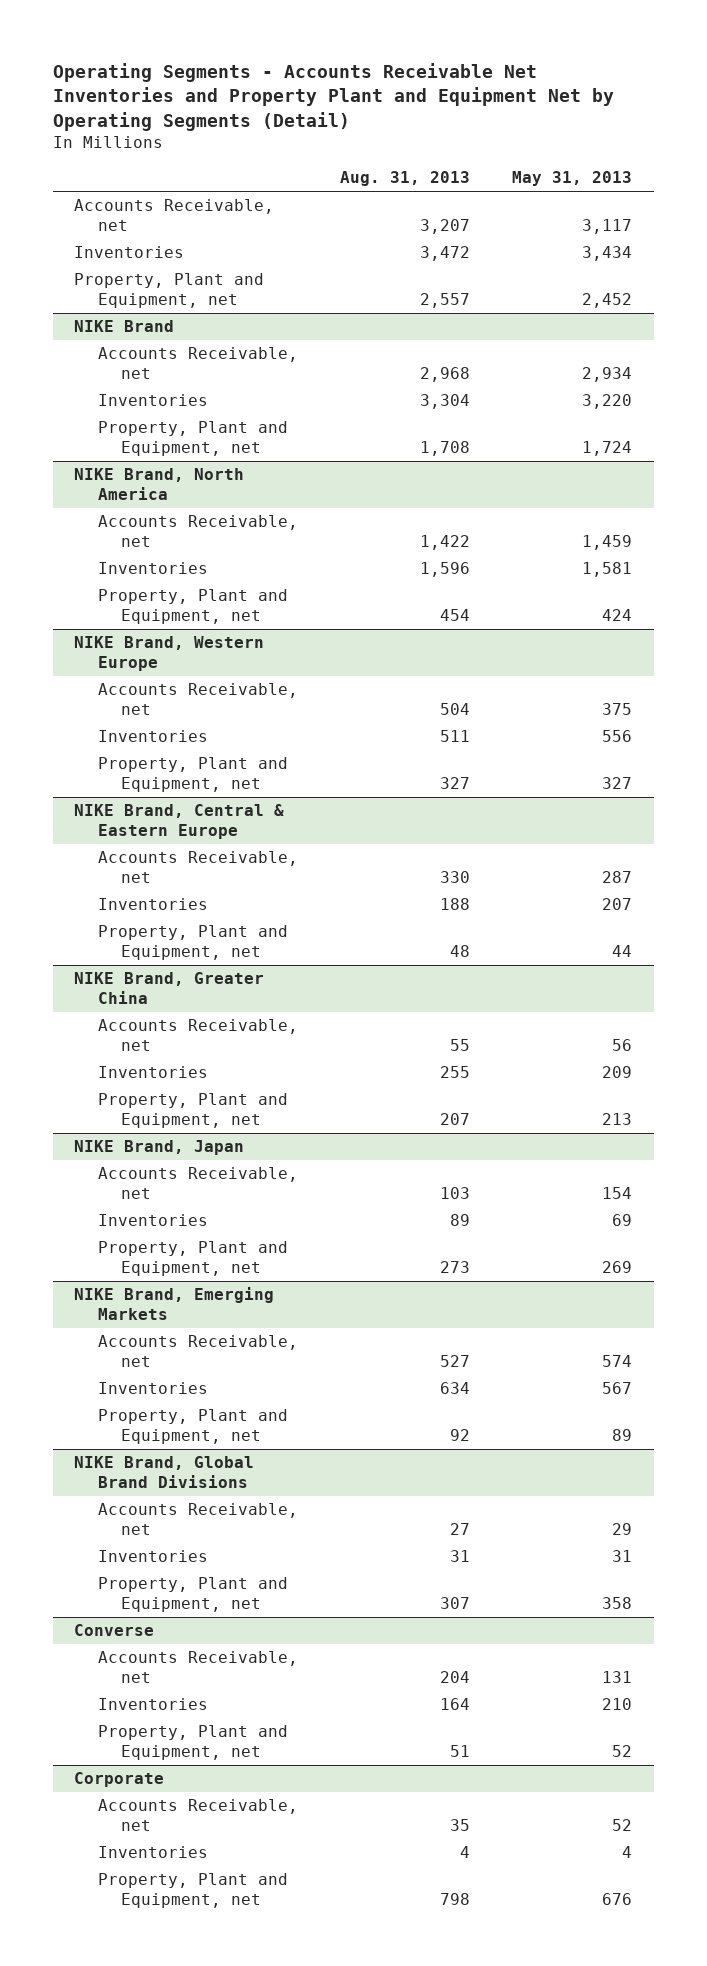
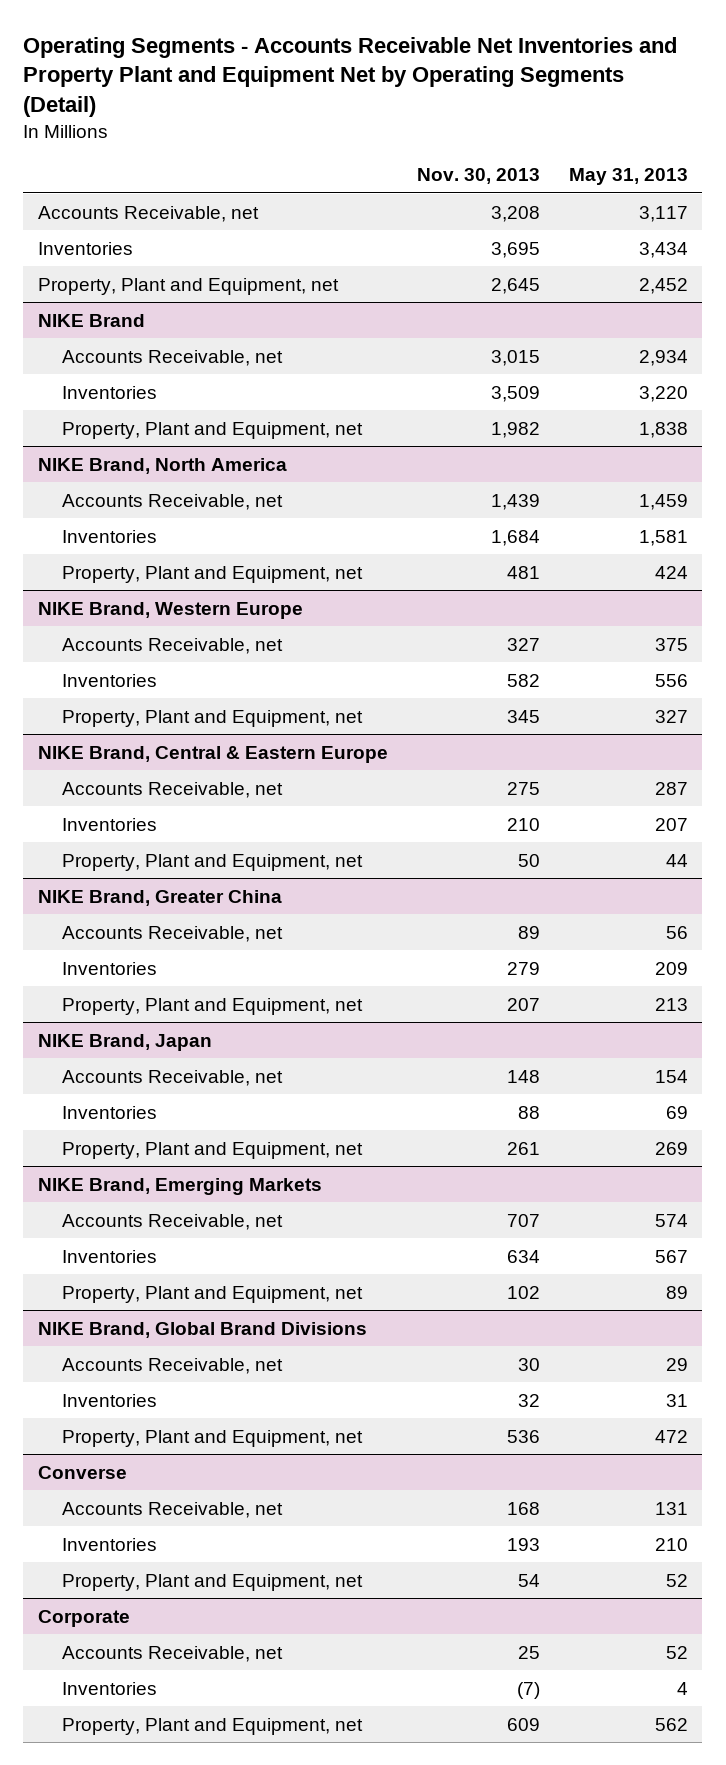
- | Aug. 31, 2013 | May 31, 2013
+ | Nov. 30, 2013 | May 31, 2013
@ NIKE Brand
- Property, Plant and Equipment, net | 1,708 | 1,724
+ Property, Plant and Equipment, net | 1,982 | 1,838
@ NIKE Brand, Global Brand Divisions
- Property, Plant and Equipment, net | 307 | 358
+ Property, Plant and Equipment, net | 536 | 472
@ Corporate
- Property, Plant and Equipment, net | 798 | 676
+ Property, Plant and Equipment, net | 609 | 562

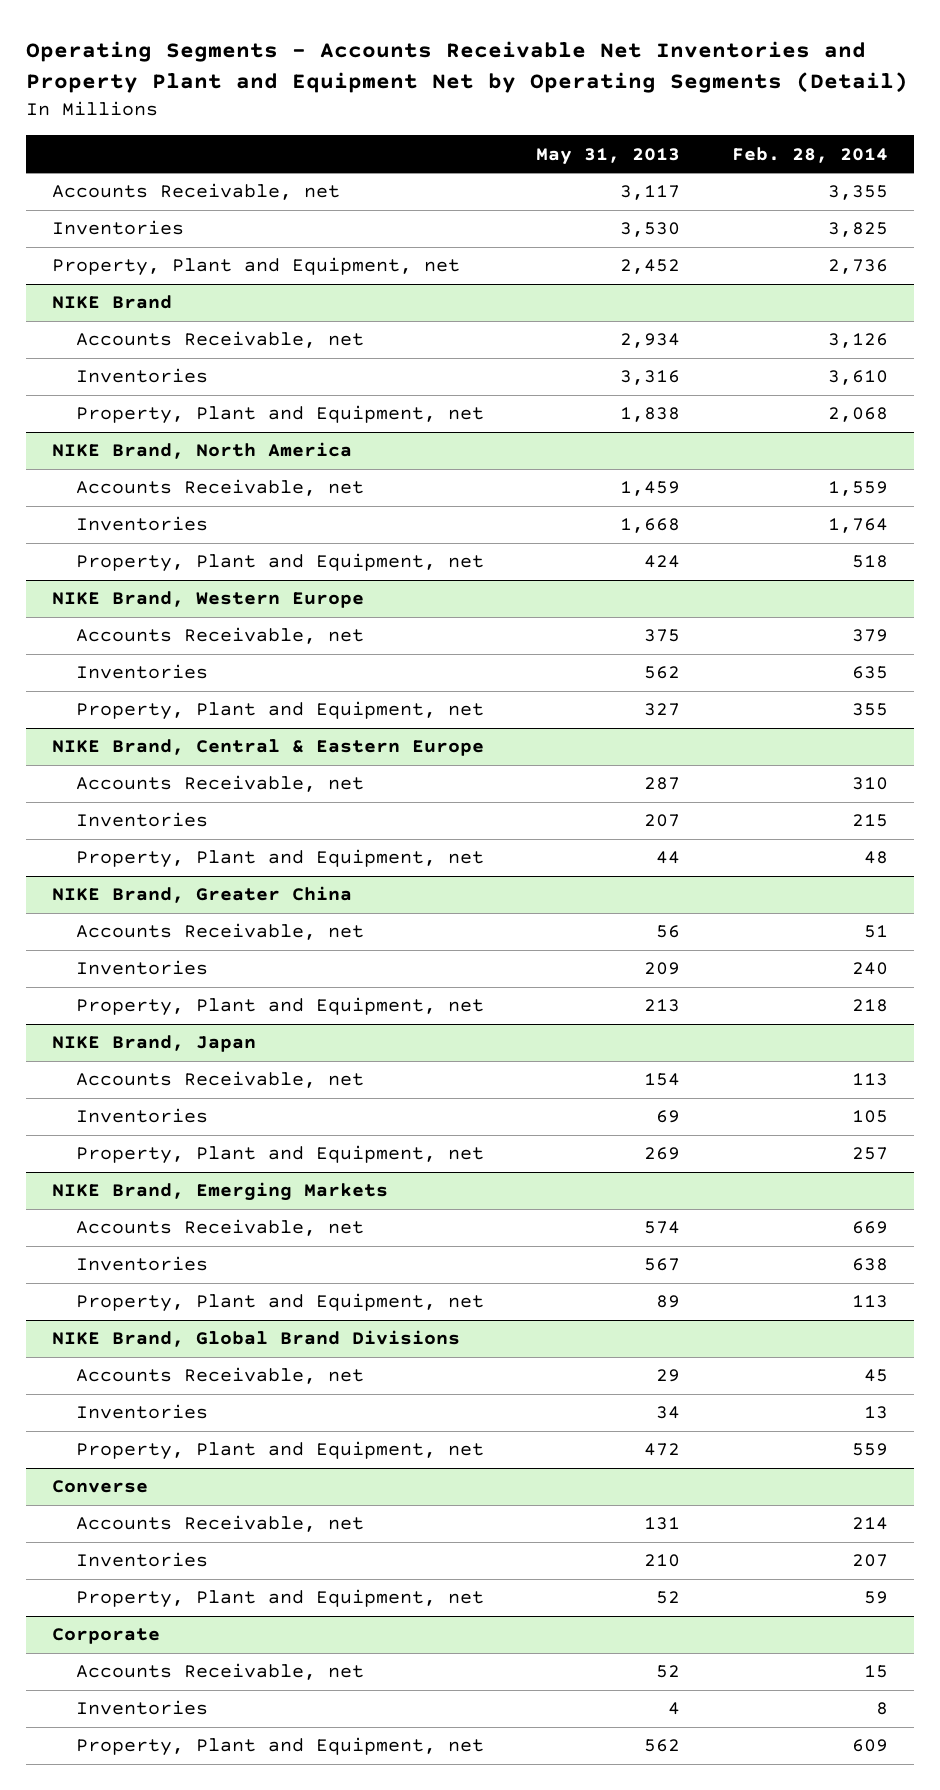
- | Nov. 30, 2013 | May 31, 2013
+ | May 31, 2013 | Feb. 28, 2014
- Inventories | 3,695 | 3,434
+ Inventories | 3,530 | 3,825
@ NIKE Brand
- Inventories | 3,509 | 3,220
+ Inventories | 3,316 | 3,610
@ NIKE Brand, North America
- Inventories | 1,684 | 1,581
+ Inventories | 1,668 | 1,764
@ NIKE Brand, Western Europe
- Inventories | 582 | 556
+ Inventories | 562 | 635
@ NIKE Brand, Global Brand Divisions
- Inventories | 32 | 31
+ Inventories | 34 | 13

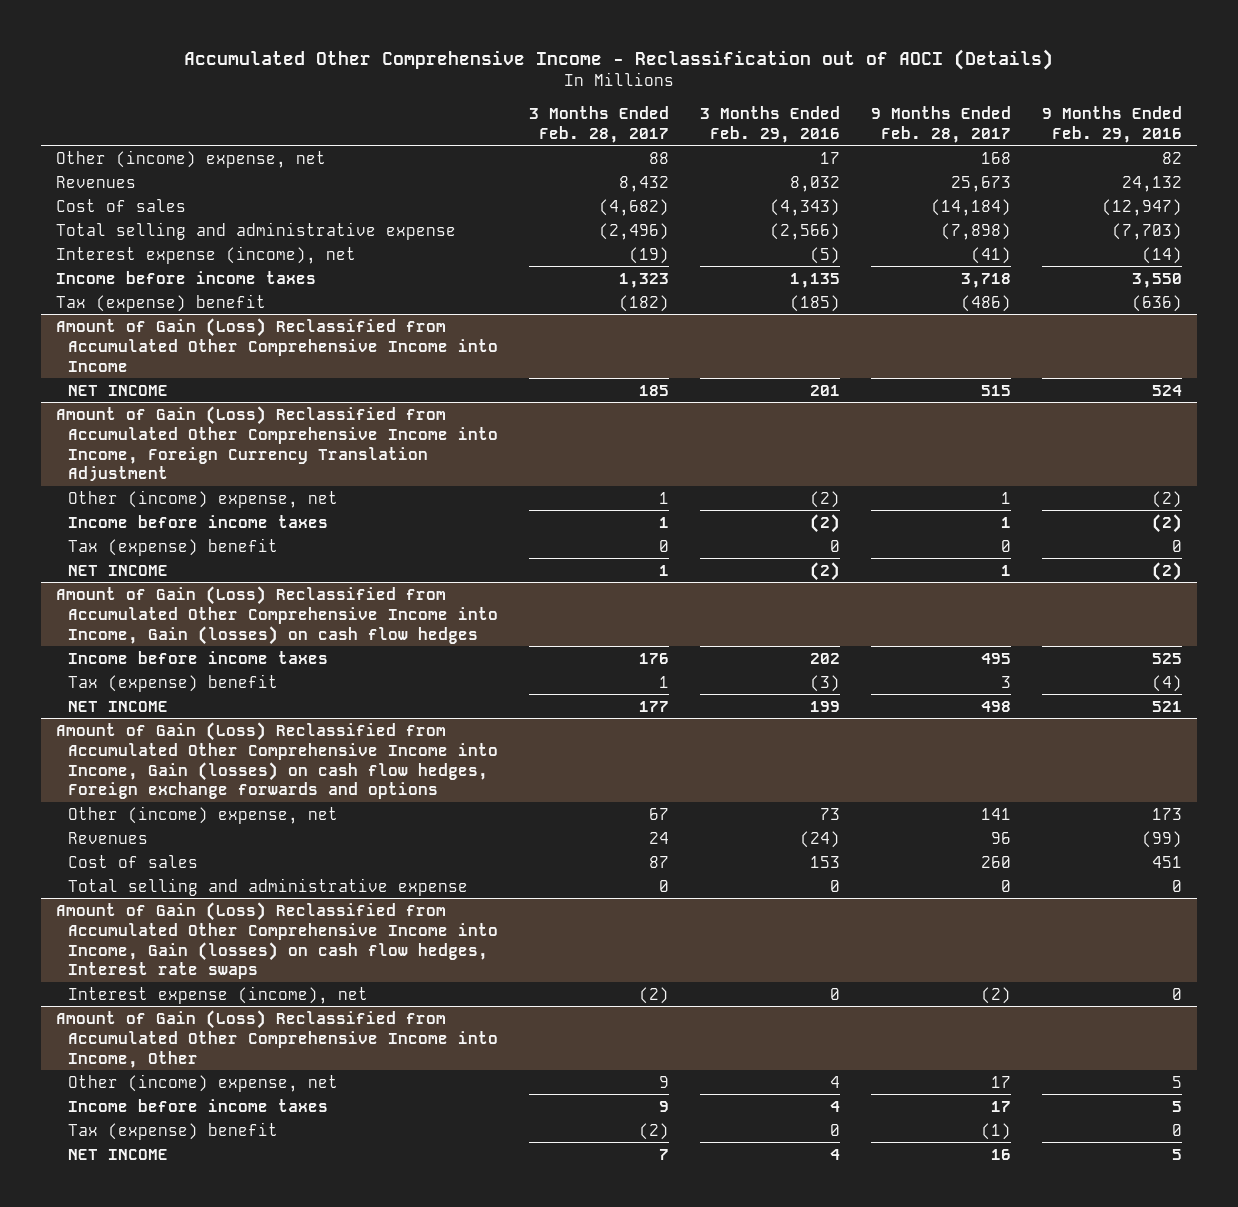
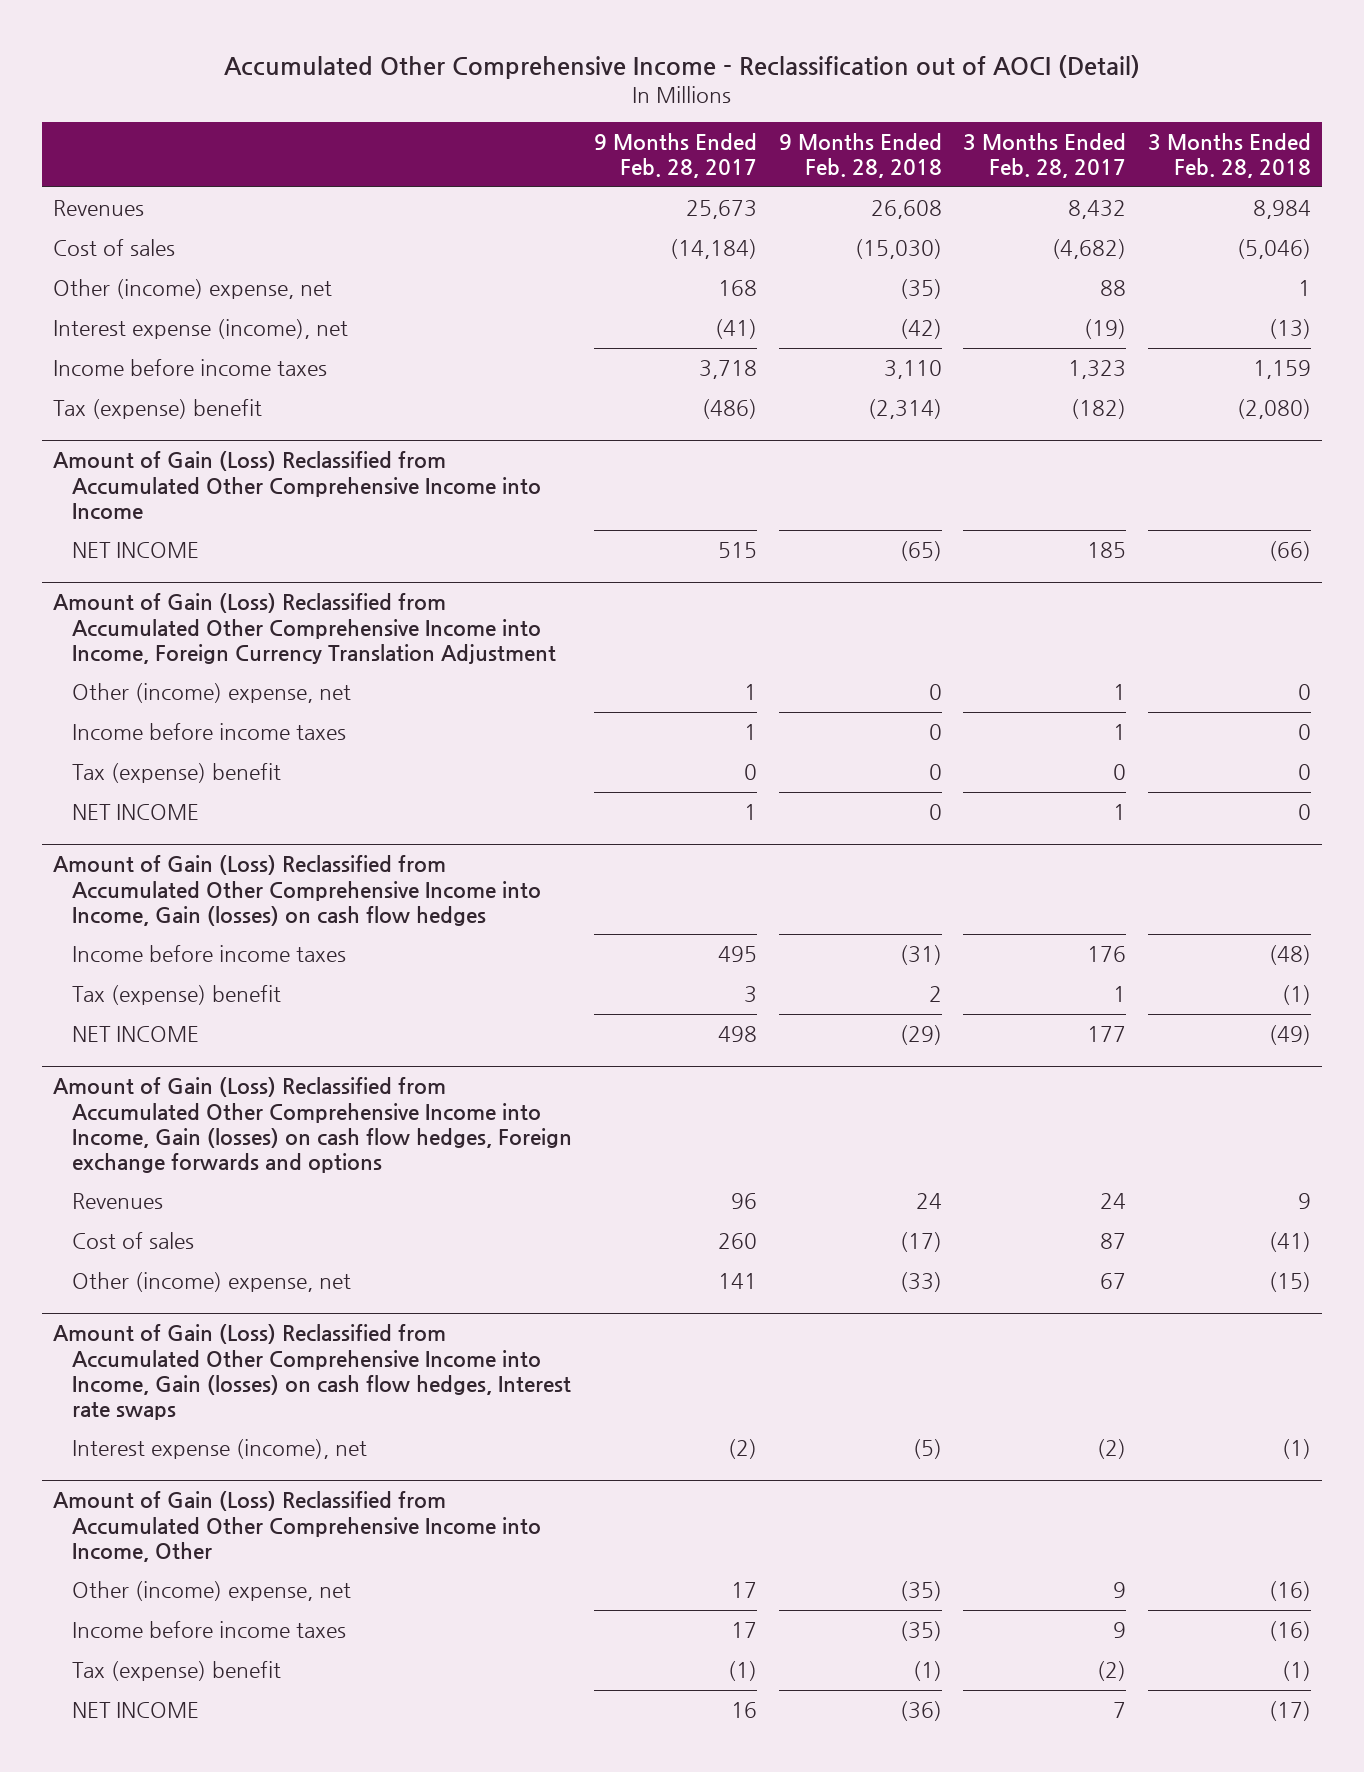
- Accumulated Other Comprehensive Income - Reclassification out of AOCI (Details)
+ Accumulated Other Comprehensive Income - Reclassification out of AOCI (Detail)
- | 3 Months Ended Feb. 28, 2017 | 3 Months Ended Feb. 29, 2016 | 9 Months Ended Feb. 28, 2017 | 9 Months Ended Feb. 29, 2016
+ | 9 Months Ended Feb. 28, 2017 | 9 Months Ended Feb. 28, 2018 | 3 Months Ended Feb. 28, 2017 | 3 Months Ended Feb. 28, 2018
- Total selling and administrative expense | (2,496) | (2,566) | (7,898) | (7,703)
moved down: Other (income) expense, net | 168 | (35) | 88 | 1
@ Amount of Gain (Loss) Reclassified from Accumulated Other Comprehensive Income into Income, Gain (losses) on cash flow hedges, Foreign exchange forwards and options
- Total selling and administrative expense | 0 | 0 | 0 | 0
moved down: Other (income) expense, net | 141 | (33) | 67 | (15)

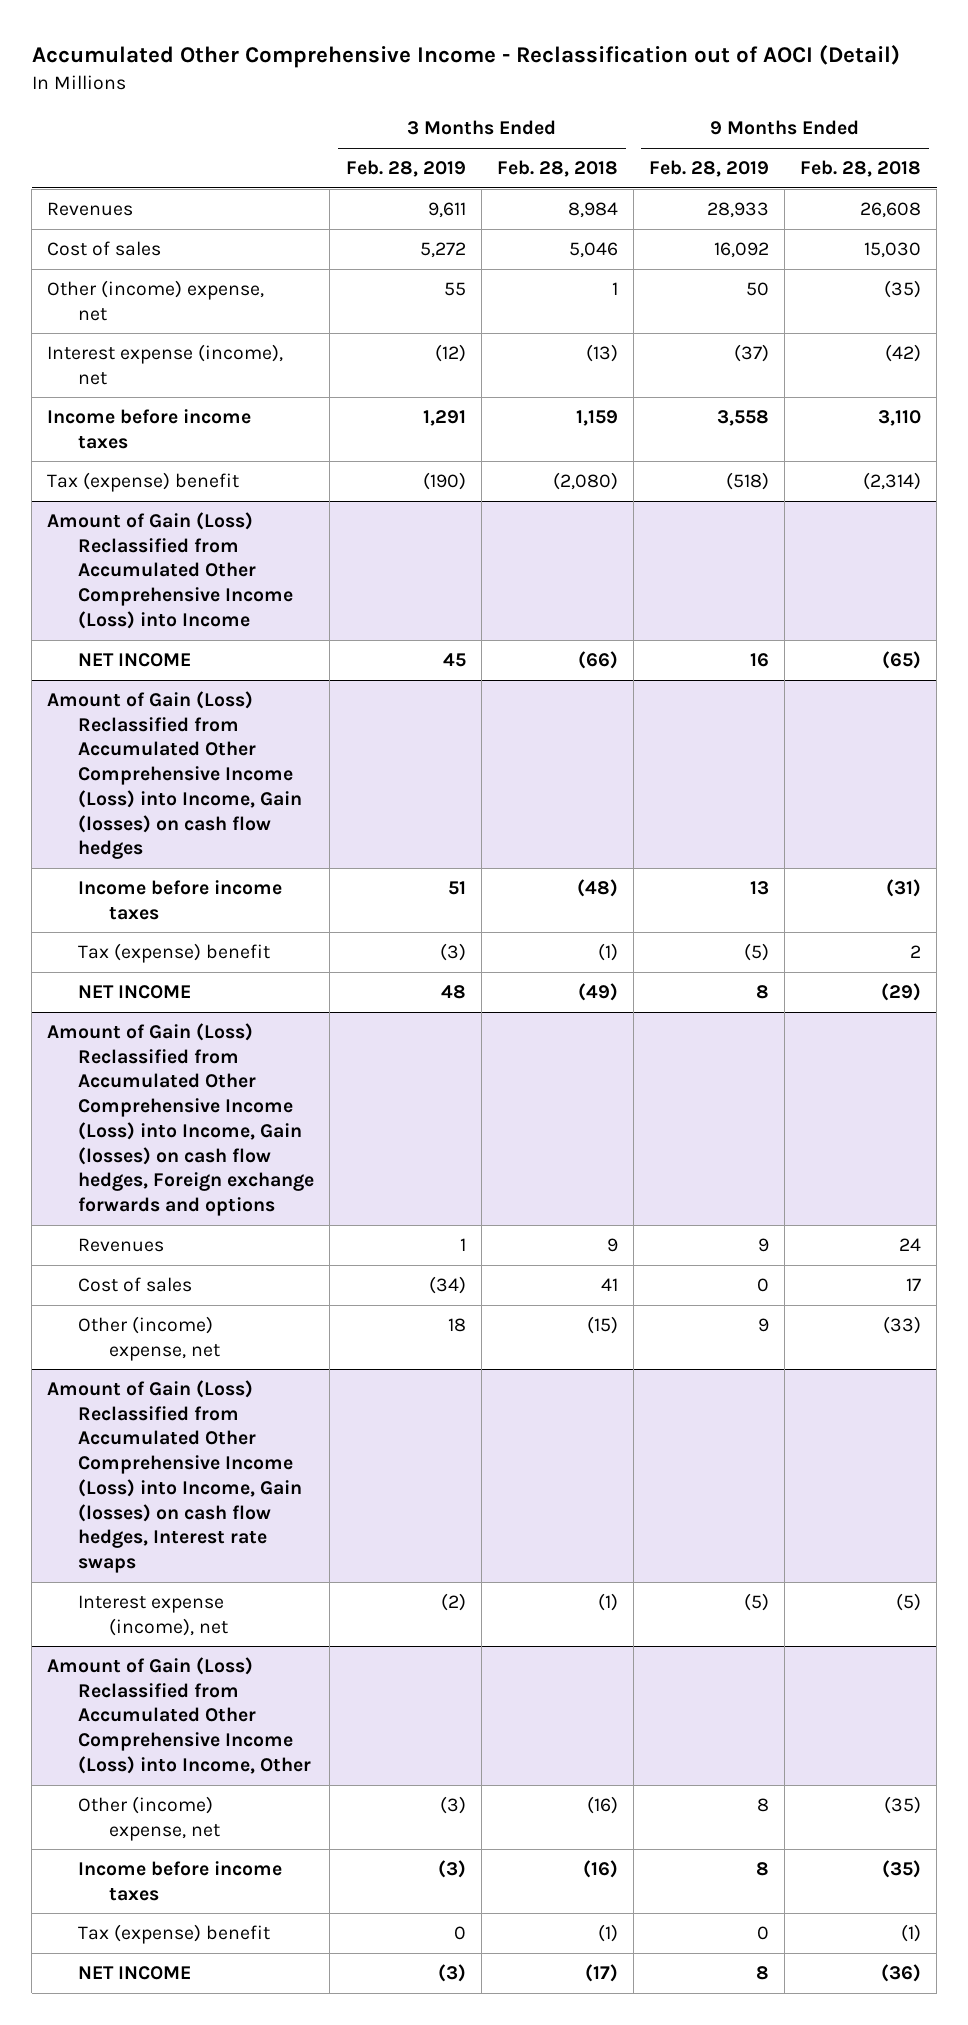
- | 9 Months Ended Feb. 28, 2017 | 9 Months Ended Feb. 28, 2018 | 3 Months Ended Feb. 28, 2017 | 3 Months Ended Feb. 28, 2018
+ | 3 Months Ended Feb. 28, 2019 | 3 Months Ended Feb. 28, 2018 | 9 Months Ended Feb. 28, 2019 | 9 Months Ended Feb. 28, 2018
- Cost of sales | (14,184) | (15,030) | (4,682) | (5,046)
+ Cost of sales | 5,272 | 5,046 | 16,092 | 15,030
- Amount of Gain (Loss) Reclassified from Accumulated Other Comprehensive Income into Income
+ Amount of Gain (Loss) Reclassified from Accumulated Other Comprehensive Income (Loss) into Income
- Amount of Gain (Loss) Reclassified from Accumulated Other Comprehensive Income into Income, Foreign Currency Translation Adjustment
- Other (income) expense, net | 1 | 0 | 1 | 0
- Income before income taxes | 1 | 0 | 1 | 0
- Tax (expense) benefit | 0 | 0 | 0 | 0
- NET INCOME | 1 | 0 | 1 | 0
- Amount of Gain (Loss) Reclassified from Accumulated Other Comprehensive Income into Income, Gain (losses) on cash flow hedges
+ Amount of Gain (Loss) Reclassified from Accumulated Other Comprehensive Income (Loss) into Income, Gain (losses) on cash flow hedges
- Amount of Gain (Loss) Reclassified from Accumulated Other Comprehensive Income into Income, Gain (losses) on cash flow hedges, Foreign exchange forwards and options
+ Amount of Gain (Loss) Reclassified from Accumulated Other Comprehensive Income (Loss) into Income, Gain (losses) on cash flow hedges, Foreign exchange forwards and options
- Cost of sales | 260 | (17) | 87 | (41)
+ Cost of sales | (34) | 41 | 0 | 17
- Amount of Gain (Loss) Reclassified from Accumulated Other Comprehensive Income into Income, Gain (losses) on cash flow hedges, Interest rate swaps
+ Amount of Gain (Loss) Reclassified from Accumulated Other Comprehensive Income (Loss) into Income, Gain (losses) on cash flow hedges, Interest rate swaps
- Amount of Gain (Loss) Reclassified from Accumulated Other Comprehensive Income into Income, Other
+ Amount of Gain (Loss) Reclassified from Accumulated Other Comprehensive Income (Loss) into Income, Other

